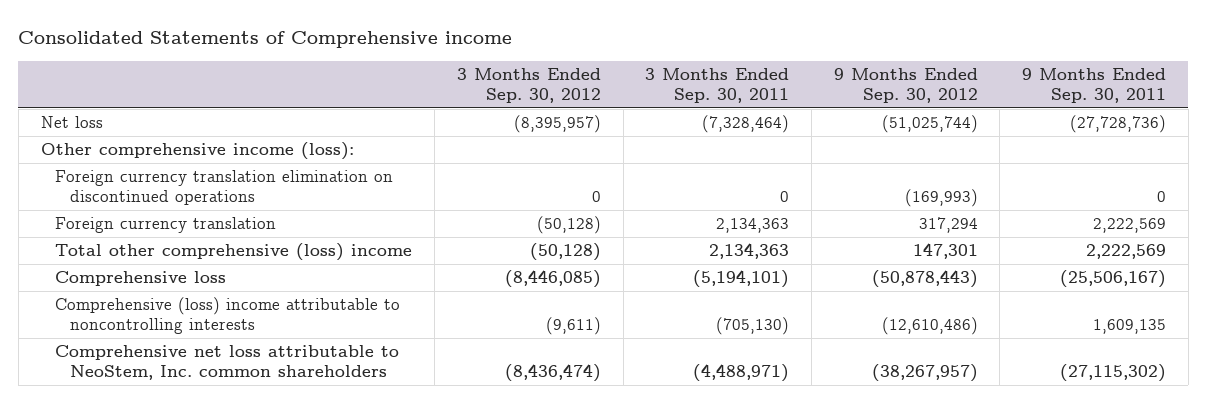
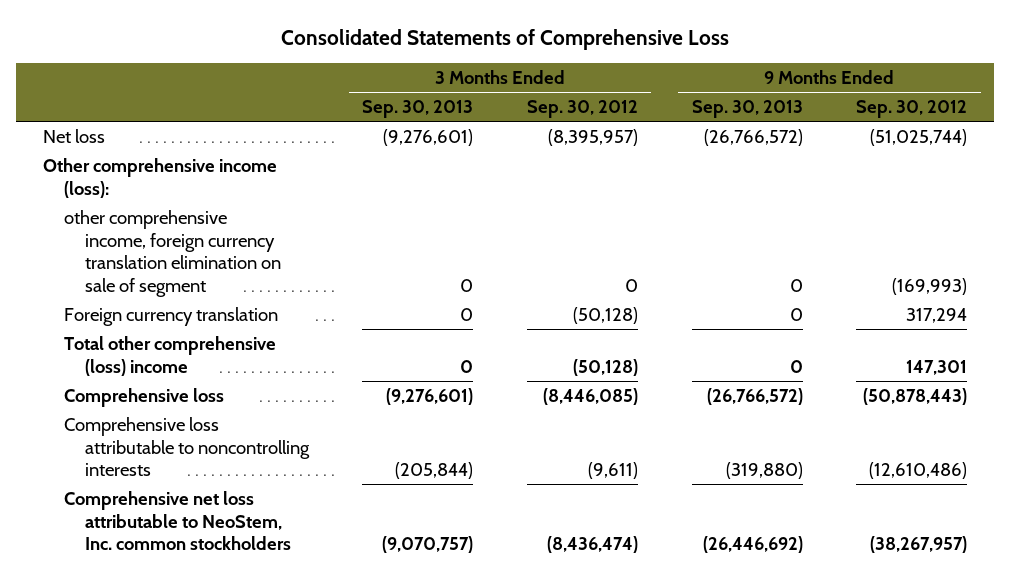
- Consolidated Statements of Comprehensive income
+ Consolidated Statements of Comprehensive Loss
- | 3 Months Ended Sep. 30, 2012 | 3 Months Ended Sep. 30, 2011 | 9 Months Ended Sep. 30, 2012 | 9 Months Ended Sep. 30, 2011
+ | 3 Months Ended Sep. 30, 2013 | 3 Months Ended Sep. 30, 2012 | 9 Months Ended Sep. 30, 2013 | 9 Months Ended Sep. 30, 2012
- Foreign currency translation elimination on discontinued operations | 0 | 0 | (169,993) | 0
+ other comprehensive income, foreign currency translation elimination on sale of segment | 0 | 0 | 0 | (169,993)
- Comprehensive (loss) income attributable to noncontrolling interests | (9,611) | (705,130) | (12,610,486) | 1,609,135
- Comprehensive net loss attributable to NeoStem, Inc. common shareholders | (8,436,474) | (4,488,971) | (38,267,957) | (27,115,302)
+ Comprehensive loss attributable to noncontrolling interests | (205,844) | (9,611) | (319,880) | (12,610,486)
+ Comprehensive net loss attributable to NeoStem, Inc. common stockholders | (9,070,757) | (8,436,474) | (26,446,692) | (38,267,957)

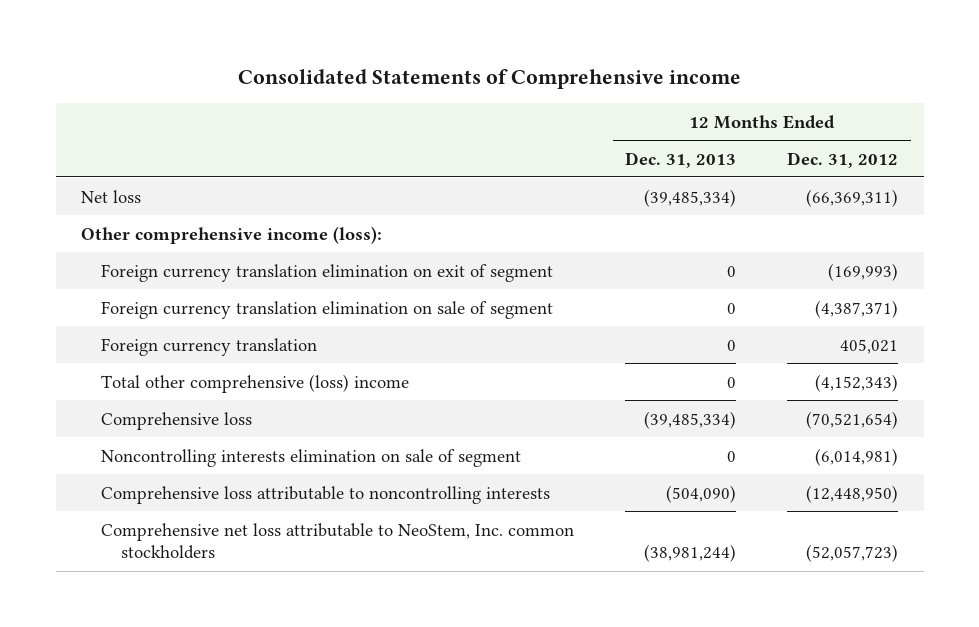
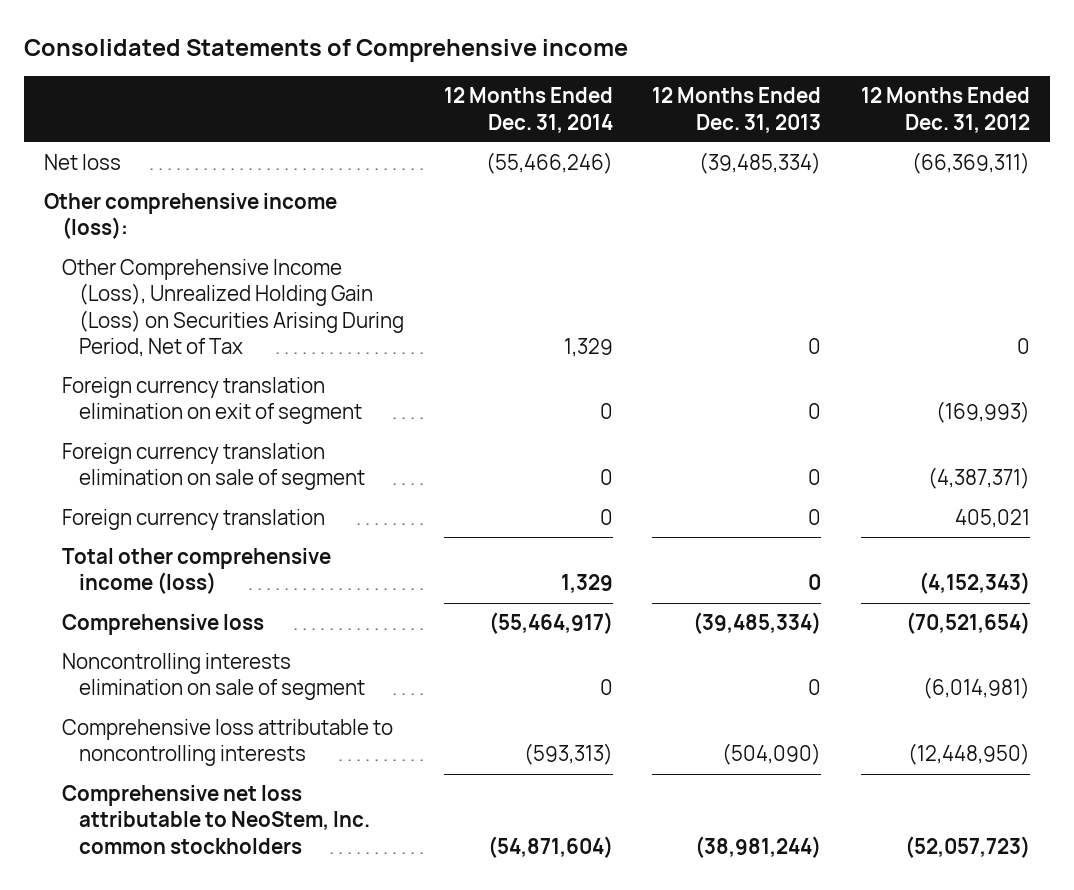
- | 12 Months Ended Dec. 31, 2013 | 12 Months Ended Dec. 31, 2012
+ | 12 Months Ended Dec. 31, 2014 | 12 Months Ended Dec. 31, 2013 | 12 Months Ended Dec. 31, 2012
+ Other Comprehensive Income (Loss), Unrealized Holding Gain (Loss) on Securities Arising During Period, Net of Tax | 1,329 | 0 | 0
- Total other comprehensive (loss) income | 0 | (4,152,343)
+ Total other comprehensive income (loss) | 1,329 | 0 | (4,152,343)

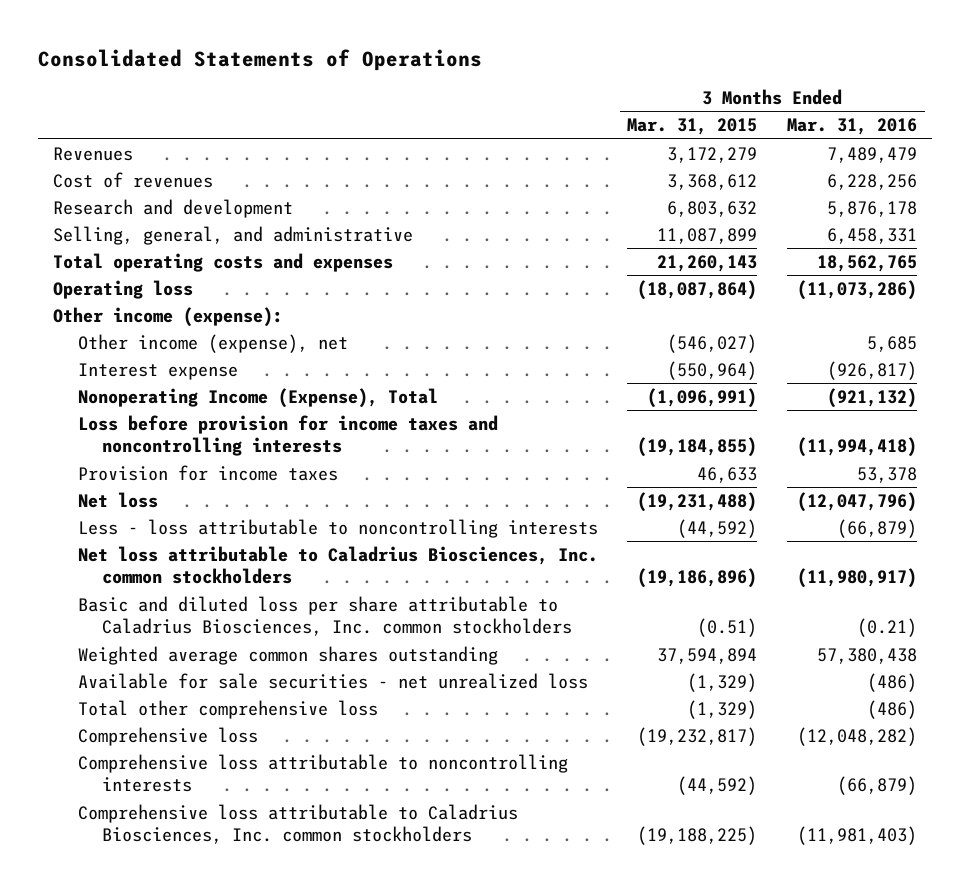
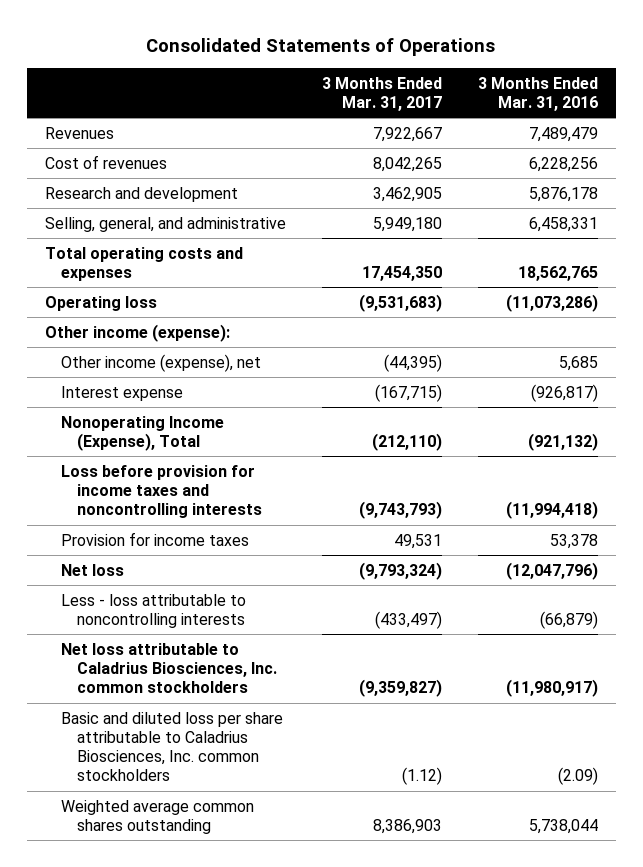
- | 3 Months Ended Mar. 31, 2015 | 3 Months Ended Mar. 31, 2016
+ | 3 Months Ended Mar. 31, 2017 | 3 Months Ended Mar. 31, 2016
- Basic and diluted loss per share attributable to Caladrius Biosciences, Inc. common stockholders | (0.51) | (0.21)
- Weighted average common shares outstanding | 37,594,894 | 57,380,438
- Available for sale securities - net unrealized loss | (1,329) | (486)
- Total other comprehensive loss | (1,329) | (486)
- Comprehensive loss | (19,232,817) | (12,048,282)
- Comprehensive loss attributable to noncontrolling interests | (44,592) | (66,879)
- Comprehensive loss attributable to Caladrius Biosciences, Inc. common stockholders | (19,188,225) | (11,981,403)
+ Basic and diluted loss per share attributable to Caladrius Biosciences, Inc. common stockholders | (1.12) | (2.09)
+ Weighted average common shares outstanding | 8,386,903 | 5,738,044

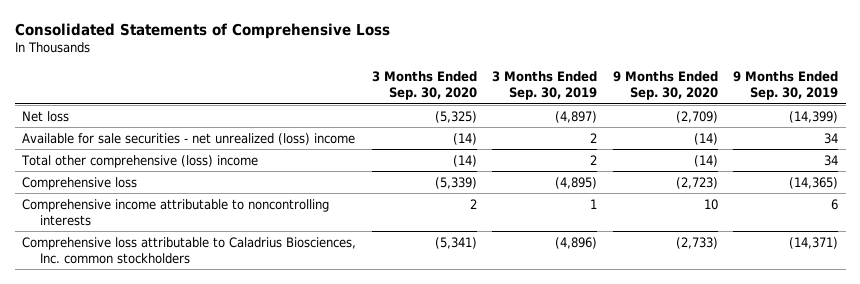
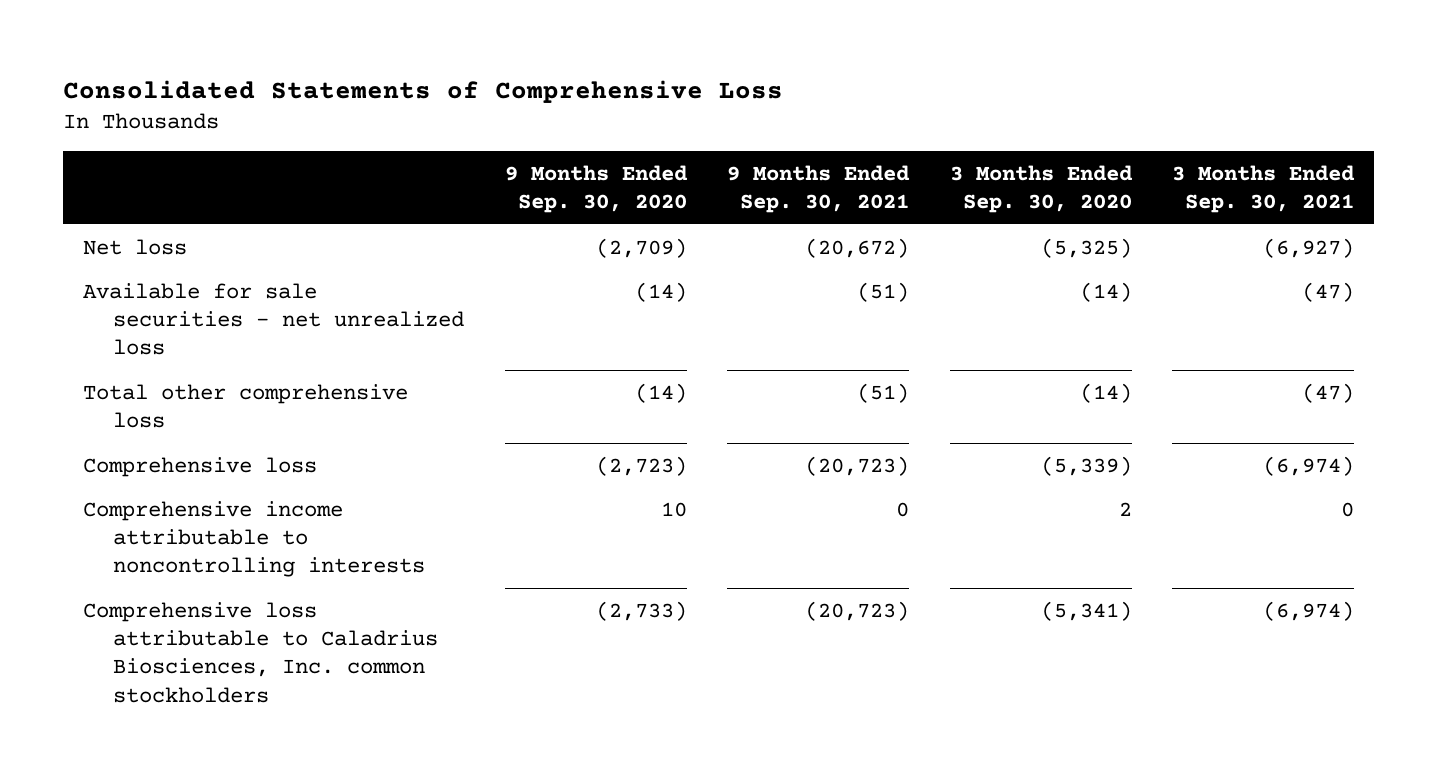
- | 3 Months Ended Sep. 30, 2020 | 3 Months Ended Sep. 30, 2019 | 9 Months Ended Sep. 30, 2020 | 9 Months Ended Sep. 30, 2019
+ | 9 Months Ended Sep. 30, 2020 | 9 Months Ended Sep. 30, 2021 | 3 Months Ended Sep. 30, 2020 | 3 Months Ended Sep. 30, 2021
- Available for sale securities - net unrealized (loss) income | (14) | 2 | (14) | 34
- Total other comprehensive (loss) income | (14) | 2 | (14) | 34
+ Available for sale securities - net unrealized loss | (14) | (51) | (14) | (47)
+ Total other comprehensive loss | (14) | (51) | (14) | (47)

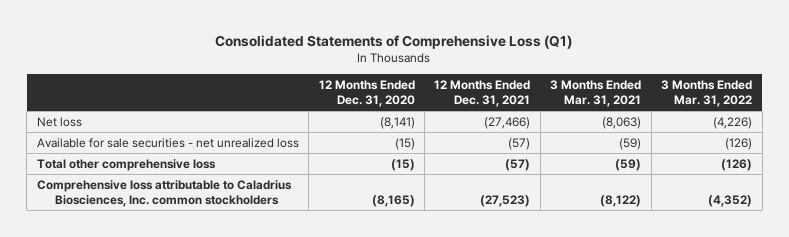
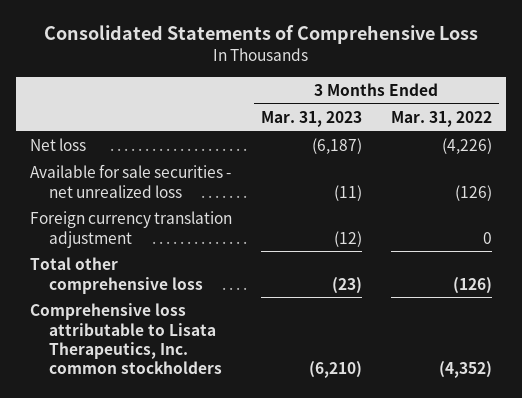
- Consolidated Statements of Comprehensive Loss (Q1)
+ Consolidated Statements of Comprehensive Loss
- | 12 Months Ended Dec. 31, 2020 | 12 Months Ended Dec. 31, 2021 | 3 Months Ended Mar. 31, 2021 | 3 Months Ended Mar. 31, 2022
+ | 3 Months Ended Mar. 31, 2023 | 3 Months Ended Mar. 31, 2022
+ Foreign currency translation adjustment | (12) | 0
- Comprehensive loss attributable to Caladrius Biosciences, Inc. common stockholders | (8,165) | (27,523) | (8,122) | (4,352)
+ Comprehensive loss attributable to Lisata Therapeutics, Inc. common stockholders | (6,210) | (4,352)

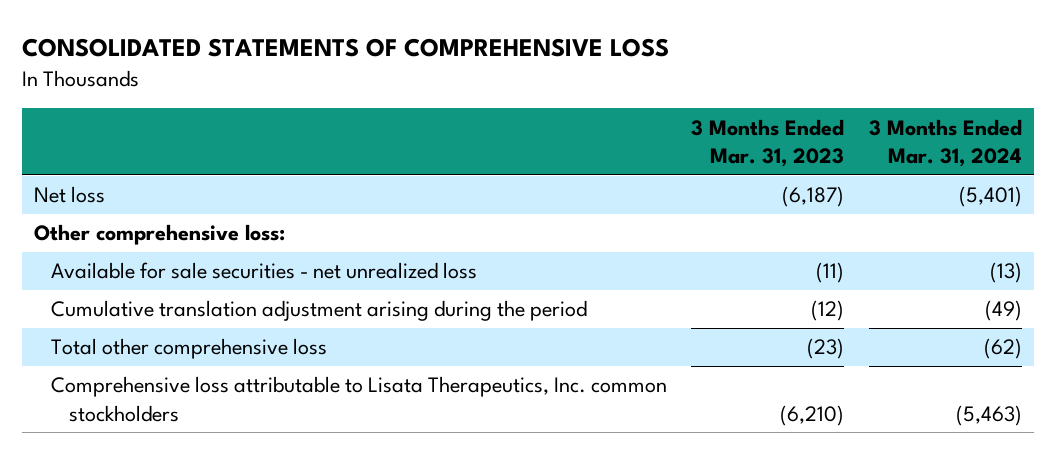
- Consolidated Statements of Comprehensive Loss
+ CONSOLIDATED STATEMENTS OF COMPREHENSIVE LOSS
- | 3 Months Ended Mar. 31, 2023 | 3 Months Ended Mar. 31, 2022
+ | 3 Months Ended Mar. 31, 2023 | 3 Months Ended Mar. 31, 2024
+ Other comprehensive loss:
- Foreign currency translation adjustment | (12) | 0
+ Cumulative translation adjustment arising during the period | (12) | (49)

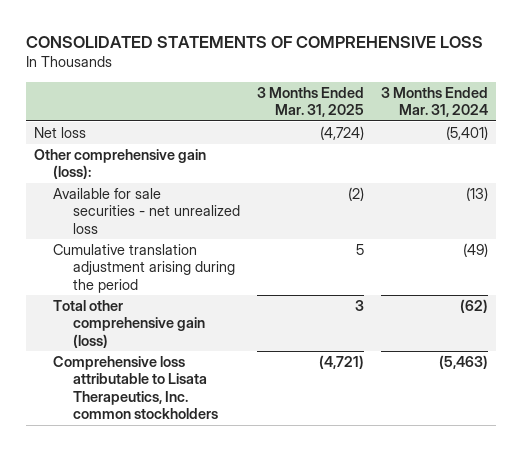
- | 3 Months Ended Mar. 31, 2023 | 3 Months Ended Mar. 31, 2024
+ | 3 Months Ended Mar. 31, 2025 | 3 Months Ended Mar. 31, 2024
- Other comprehensive loss:
+ Other comprehensive gain (loss):
- Total other comprehensive loss | (23) | (62)
+ Total other comprehensive gain (loss) | 3 | (62)

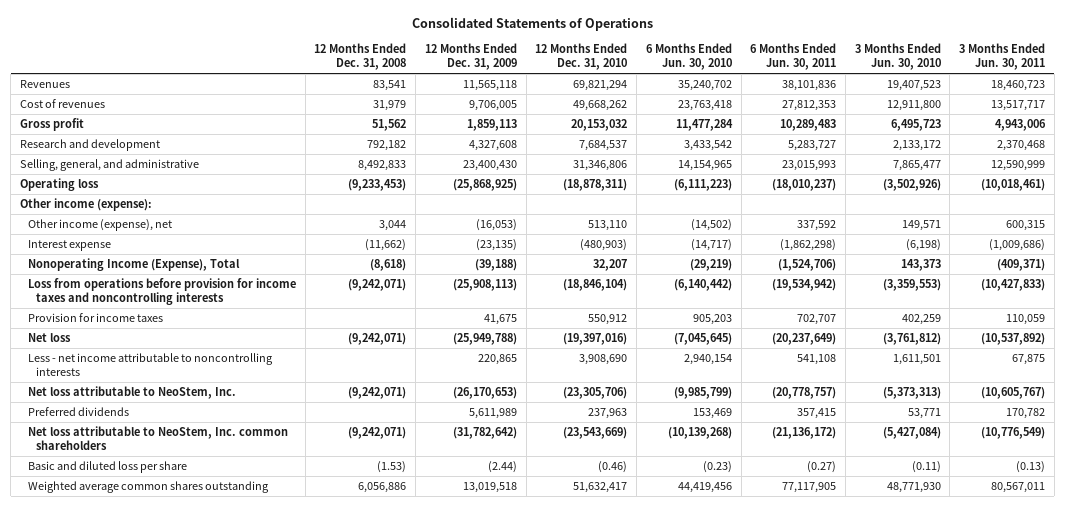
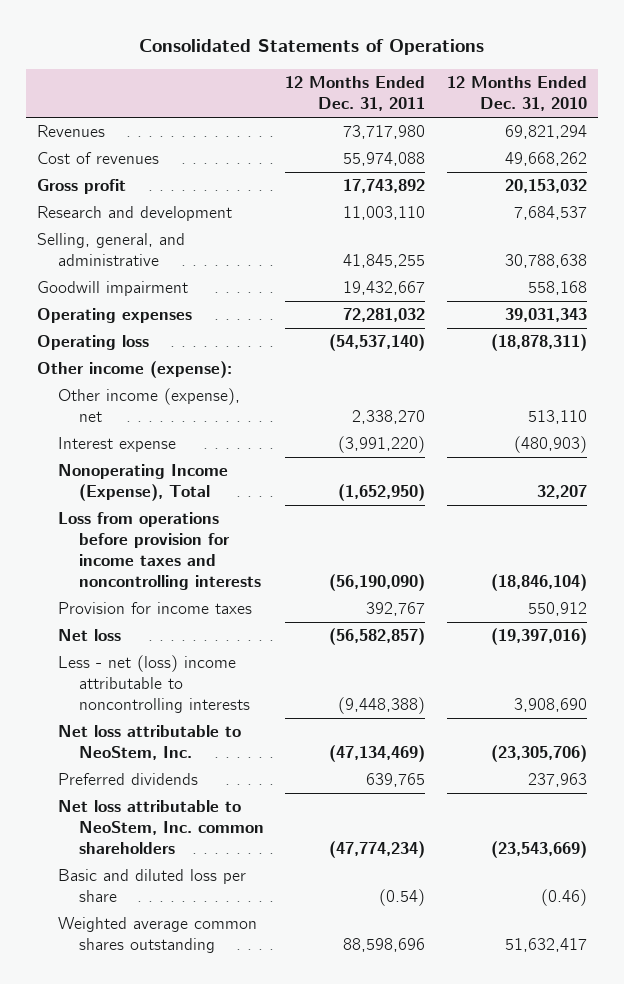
- | 12 Months Ended Dec. 31, 2008 | 12 Months Ended Dec. 31, 2009 | 12 Months Ended Dec. 31, 2010 | 6 Months Ended Jun. 30, 2010 | 6 Months Ended Jun. 30, 2011 | 3 Months Ended Jun. 30, 2010 | 3 Months Ended Jun. 30, 2011
+ | 12 Months Ended Dec. 31, 2011 | 12 Months Ended Dec. 31, 2010
- Selling, general, and administrative | 8,492,833 | 23,400,430 | 31,346,806 | 14,154,965 | 23,015,993 | 7,865,477 | 12,590,999
+ Selling, general, and administrative | 41,845,255 | 30,788,638
+ Goodwill impairment | 19,432,667 | 558,168
+ Operating expenses | 72,281,032 | 39,031,343
- Less - net income attributable to noncontrolling interests | | 220,865 | 3,908,690 | 2,940,154 | 541,108 | 1,611,501 | 67,875
+ Less - net (loss) income attributable to noncontrolling interests | (9,448,388) | 3,908,690

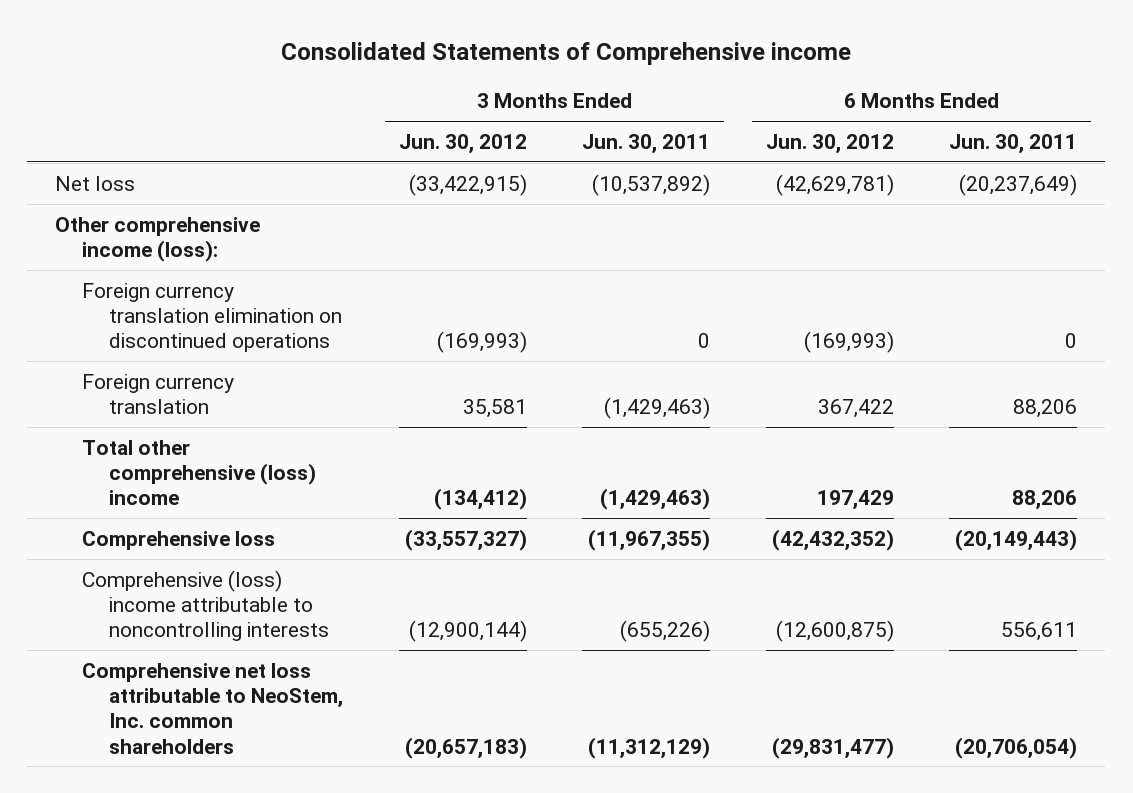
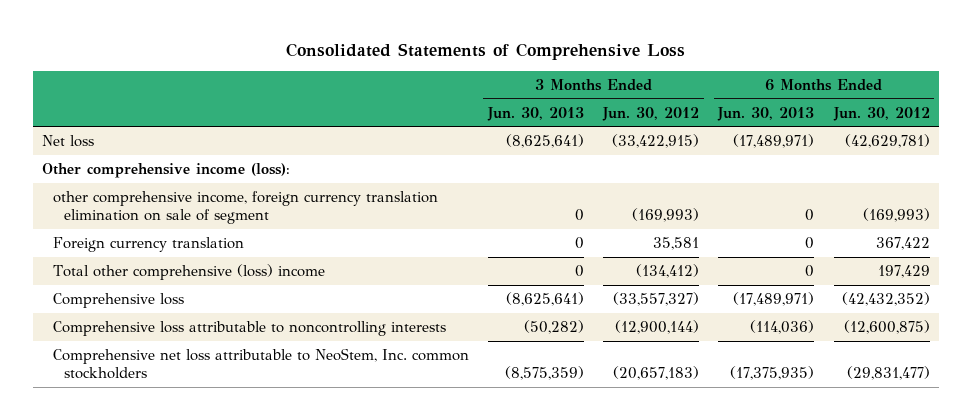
- Consolidated Statements of Comprehensive income
+ Consolidated Statements of Comprehensive Loss
- | 3 Months Ended Jun. 30, 2012 | 3 Months Ended Jun. 30, 2011 | 6 Months Ended Jun. 30, 2012 | 6 Months Ended Jun. 30, 2011
+ | 3 Months Ended Jun. 30, 2013 | 3 Months Ended Jun. 30, 2012 | 6 Months Ended Jun. 30, 2013 | 6 Months Ended Jun. 30, 2012
- Foreign currency translation elimination on discontinued operations | (169,993) | 0 | (169,993) | 0
+ other comprehensive income, foreign currency translation elimination on sale of segment | 0 | (169,993) | 0 | (169,993)
- Comprehensive (loss) income attributable to noncontrolling interests | (12,900,144) | (655,226) | (12,600,875) | 556,611
- Comprehensive net loss attributable to NeoStem, Inc. common shareholders | (20,657,183) | (11,312,129) | (29,831,477) | (20,706,054)
+ Comprehensive loss attributable to noncontrolling interests | (50,282) | (12,900,144) | (114,036) | (12,600,875)
+ Comprehensive net loss attributable to NeoStem, Inc. common stockholders | (8,575,359) | (20,657,183) | (17,375,935) | (29,831,477)

